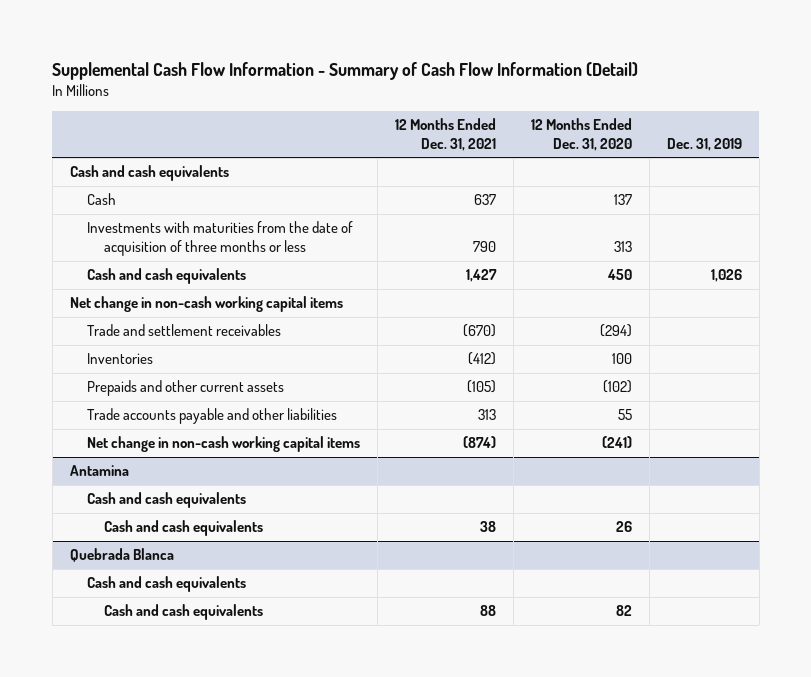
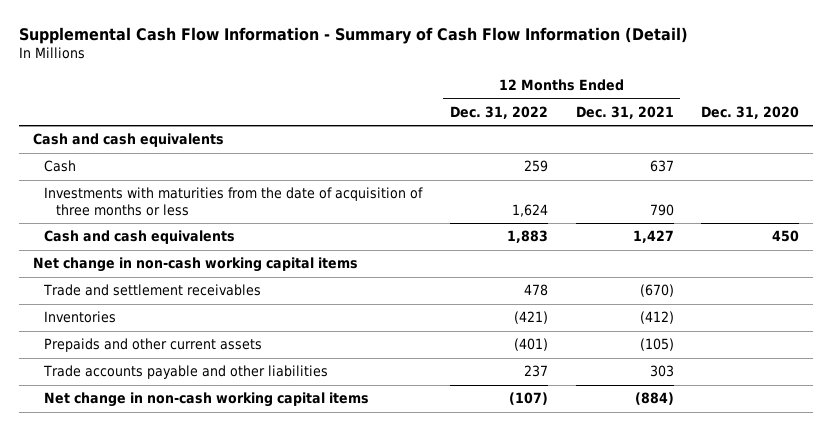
- | 12 Months Ended Dec. 31, 2021 | 12 Months Ended Dec. 31, 2020 | Dec. 31, 2019
+ | 12 Months Ended Dec. 31, 2022 | 12 Months Ended Dec. 31, 2021 | Dec. 31, 2020
- Trade accounts payable and other liabilities | 313 | 55 |
- Net change in non-cash working capital items | (874) | (241) |
- Antamina
- Cash and cash equivalents
- Cash and cash equivalents | 38 | 26 |
- Quebrada Blanca
- Cash and cash equivalents
- Cash and cash equivalents | 88 | 82 |
+ Trade accounts payable and other liabilities | 237 | 303 |
+ Net change in non-cash working capital items | (107) | (884) |

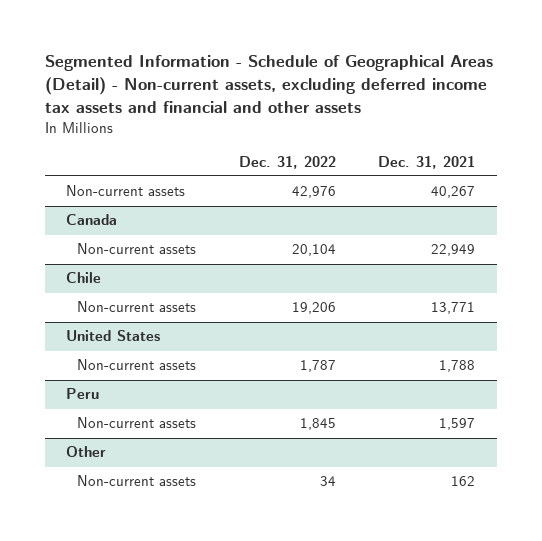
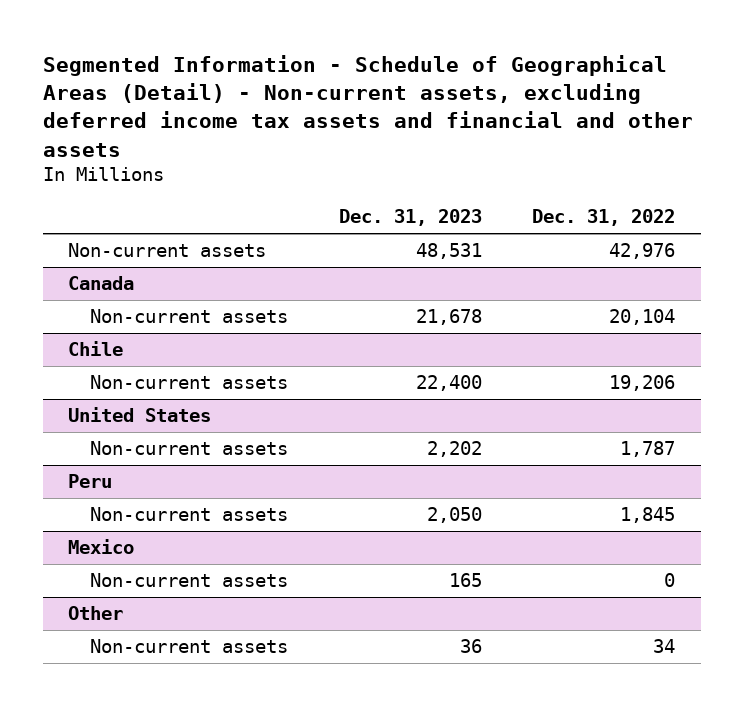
- | Dec. 31, 2022 | Dec. 31, 2021
+ | Dec. 31, 2023 | Dec. 31, 2022
+ Mexico
+ Non-current assets | 165 | 0

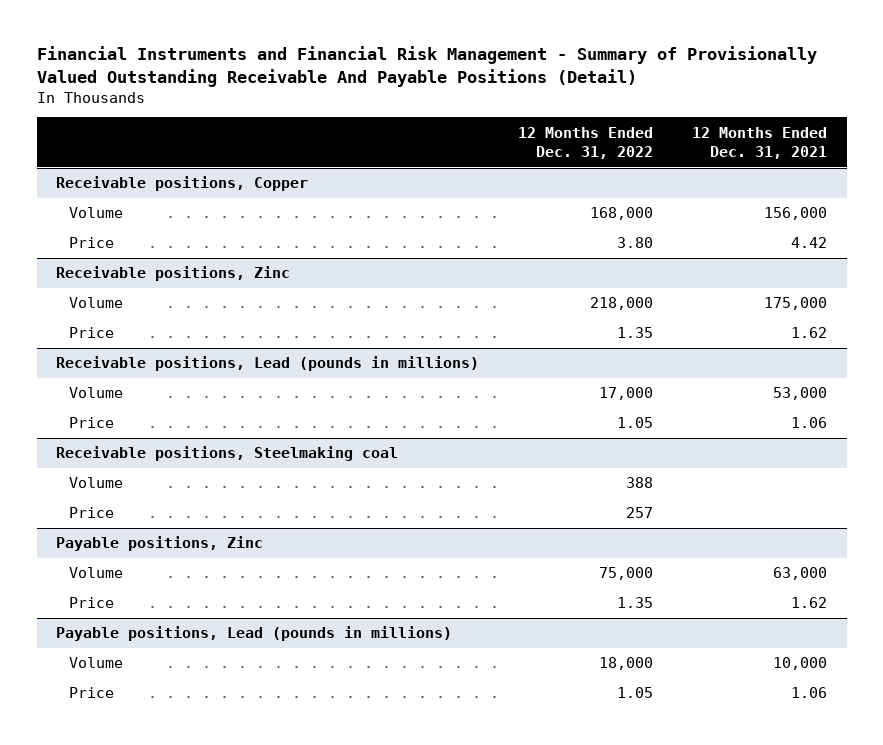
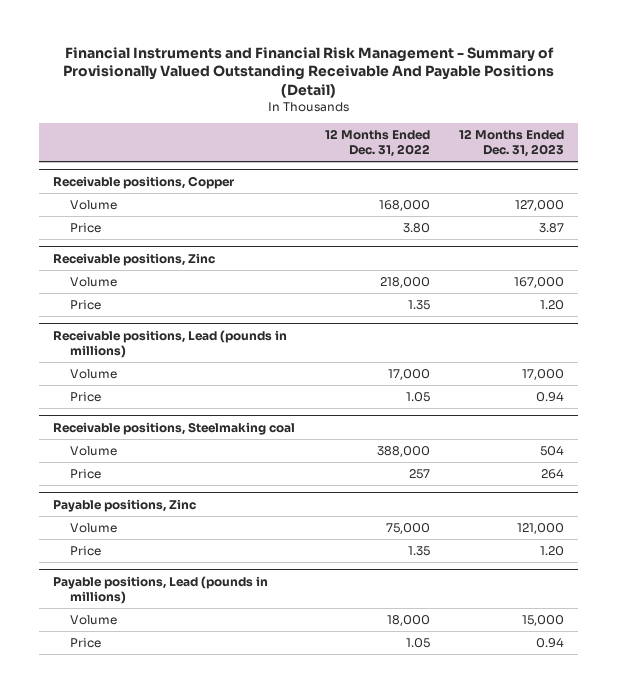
- | 12 Months Ended Dec. 31, 2022 | 12 Months Ended Dec. 31, 2021
+ | 12 Months Ended Dec. 31, 2022 | 12 Months Ended Dec. 31, 2023
@ Receivable positions, Steelmaking coal
- Volume | 388 |
+ Volume | 388,000 | 504

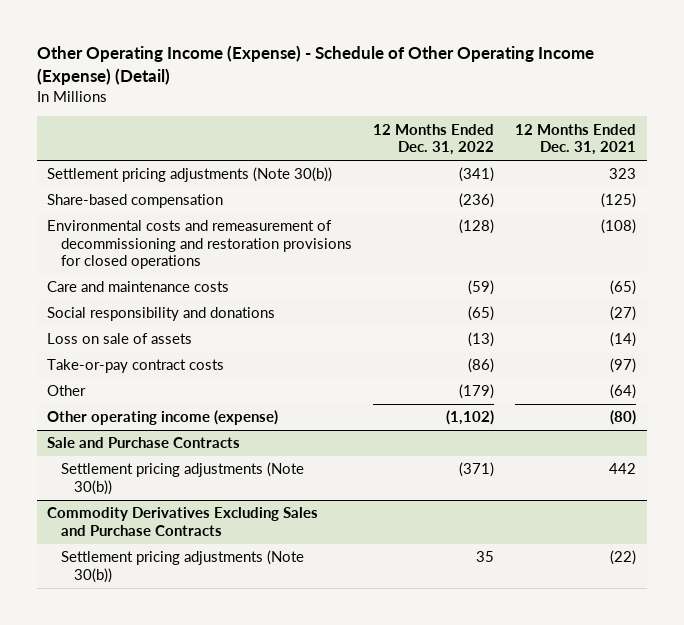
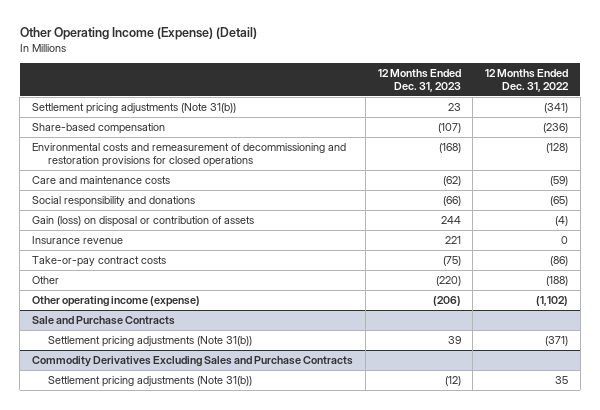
- Other Operating Income (Expense) - Schedule of Other Operating Income (Expense) (Detail)
+ Other Operating Income (Expense) (Detail)
- | 12 Months Ended Dec. 31, 2022 | 12 Months Ended Dec. 31, 2021
+ | 12 Months Ended Dec. 31, 2023 | 12 Months Ended Dec. 31, 2022
- Settlement pricing adjustments (Note 30(b)) | (341) | 323
+ Settlement pricing adjustments (Note 31(b)) | 23 | (341)
- Loss on sale of assets | (13) | (14)
+ Gain (loss) on disposal or contribution of assets | 244 | (4)
+ Insurance revenue | 221 | 0
- Other | (179) | (64)
+ Other | (220) | (188)
@ Sale and Purchase Contracts
- Settlement pricing adjustments (Note 30(b)) | (371) | 442
+ Settlement pricing adjustments (Note 31(b)) | 39 | (371)
@ Commodity Derivatives Excluding Sales and Purchase Contracts
- Settlement pricing adjustments (Note 30(b)) | 35 | (22)
+ Settlement pricing adjustments (Note 31(b)) | (12) | 35

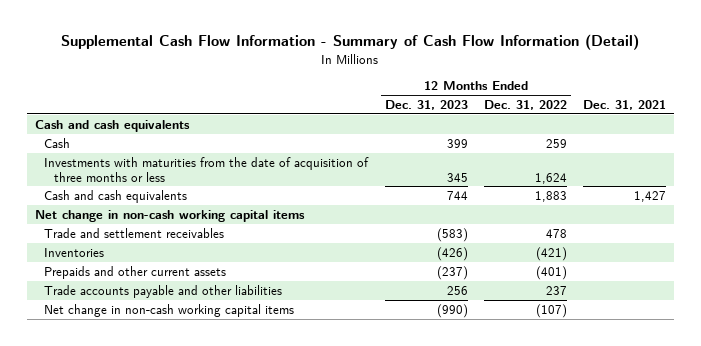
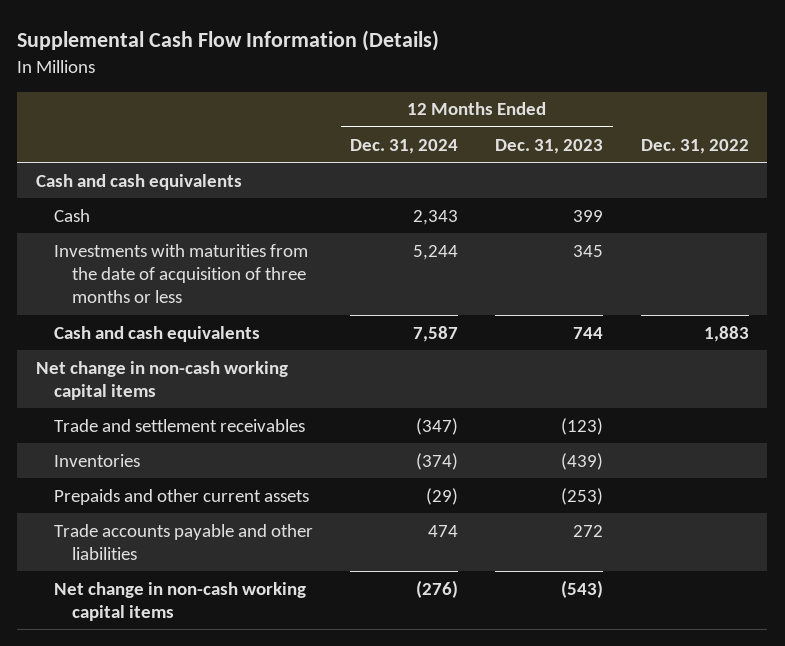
- Supplemental Cash Flow Information - Summary of Cash Flow Information (Detail)
+ Supplemental Cash Flow Information (Details)
- | 12 Months Ended Dec. 31, 2023 | 12 Months Ended Dec. 31, 2022 | Dec. 31, 2021
+ | 12 Months Ended Dec. 31, 2024 | 12 Months Ended Dec. 31, 2023 | Dec. 31, 2022
- Trade and settlement receivables | (583) | 478 |
- Inventories | (426) | (421) |
- Prepaids and other current assets | (237) | (401) |
- Trade accounts payable and other liabilities | 256 | 237 |
- Net change in non-cash working capital items | (990) | (107) |
+ Trade and settlement receivables | (347) | (123) |
+ Inventories | (374) | (439) |
+ Prepaids and other current assets | (29) | (253) |
+ Trade accounts payable and other liabilities | 474 | 272 |
+ Net change in non-cash working capital items | (276) | (543) |

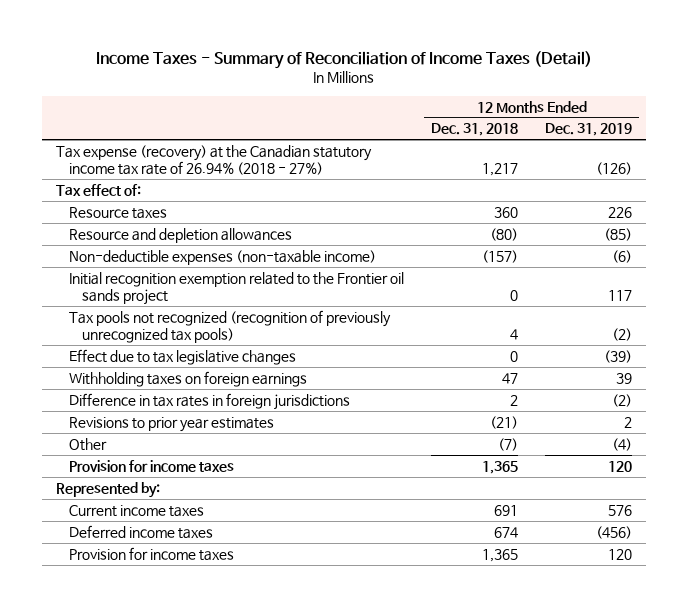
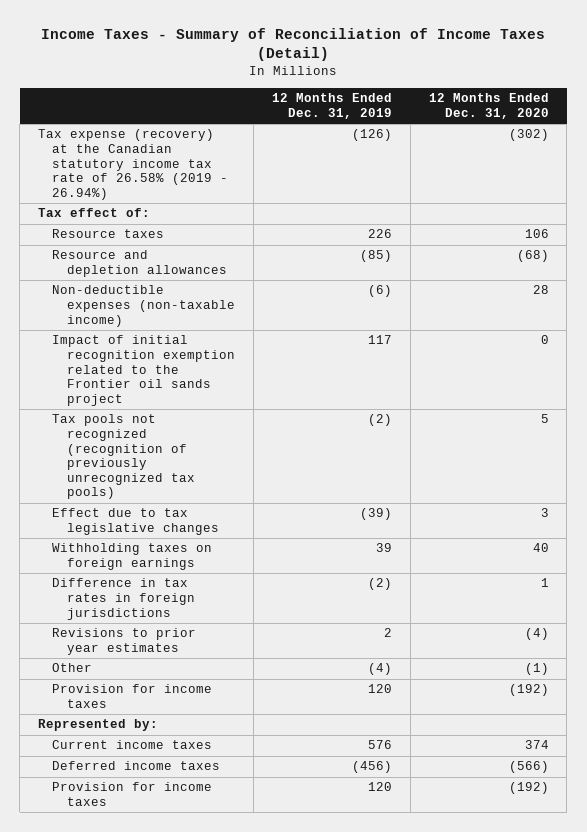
- | 12 Months Ended Dec. 31, 2018 | 12 Months Ended Dec. 31, 2019
+ | 12 Months Ended Dec. 31, 2019 | 12 Months Ended Dec. 31, 2020
- Tax expense (recovery) at the Canadian statutory income tax rate of 26.94% (2018 - 27%) | 1,217 | (126)
+ Tax expense (recovery) at the Canadian statutory income tax rate of 26.58% (2019 - 26.94%) | (126) | (302)
- Initial recognition exemption related to the Frontier oil sands project | 0 | 117
+ Impact of initial recognition exemption related to the Frontier oil sands project | 117 | 0

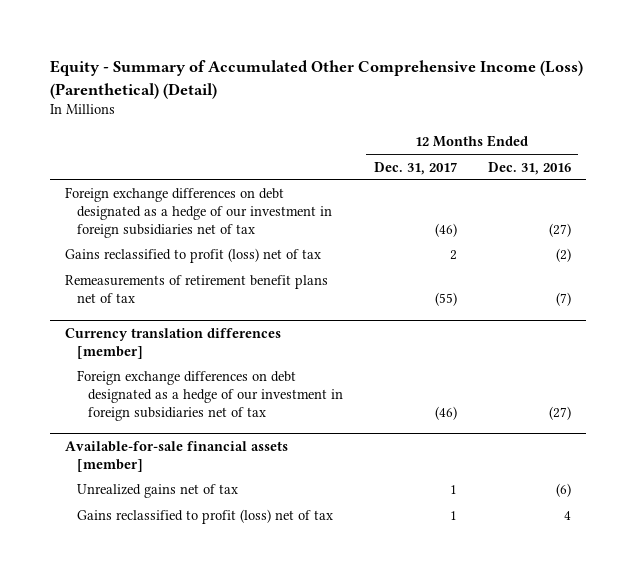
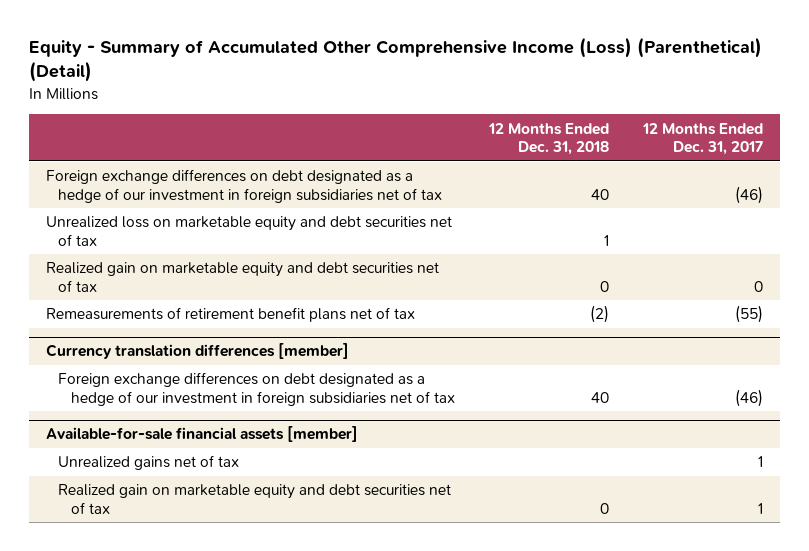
- | 12 Months Ended Dec. 31, 2017 | 12 Months Ended Dec. 31, 2016
+ | 12 Months Ended Dec. 31, 2018 | 12 Months Ended Dec. 31, 2017
- Gains reclassified to profit (loss) net of tax | 2 | (2)
+ Unrealized loss on marketable equity and debt securities net of tax | 1 |
+ Realized gain on marketable equity and debt securities net of tax | 0 | 0
@ Available-for-sale financial assets [member]
- Gains reclassified to profit (loss) net of tax | 1 | 4
+ Realized gain on marketable equity and debt securities net of tax | 0 | 1

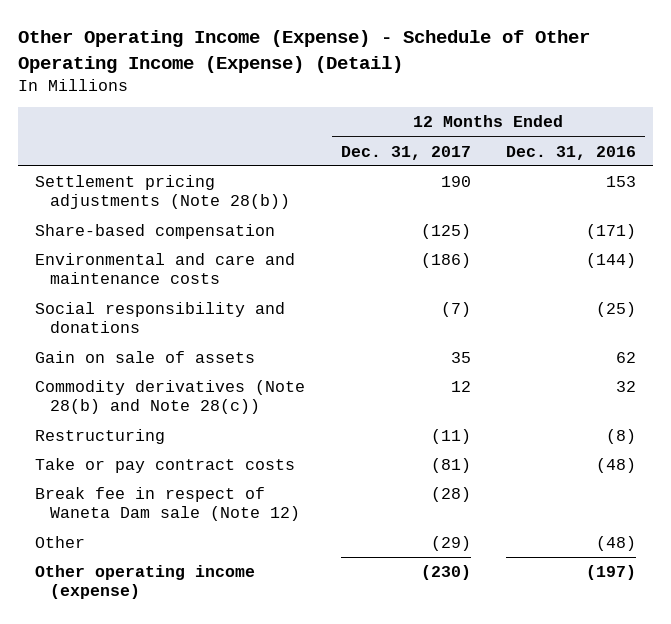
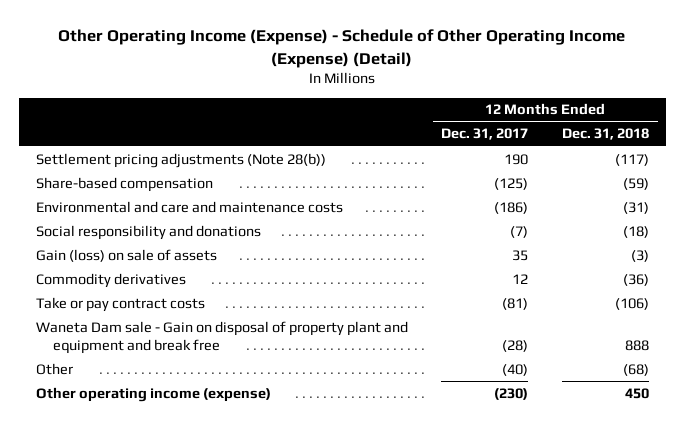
- | 12 Months Ended Dec. 31, 2017 | 12 Months Ended Dec. 31, 2016
+ | 12 Months Ended Dec. 31, 2017 | 12 Months Ended Dec. 31, 2018
- Gain on sale of assets | 35 | 62
- Commodity derivatives (Note 28(b) and Note 28(c)) | 12 | 32
- Restructuring | (11) | (8)
+ Gain (loss) on sale of assets | 35 | (3)
+ Commodity derivatives | 12 | (36)
- Break fee in respect of Waneta Dam sale (Note 12) | (28) |
- Other | (29) | (48)
+ Waneta Dam sale - Gain on disposal of property plant and equipment and break free | (28) | 888
+ Other | (40) | (68)

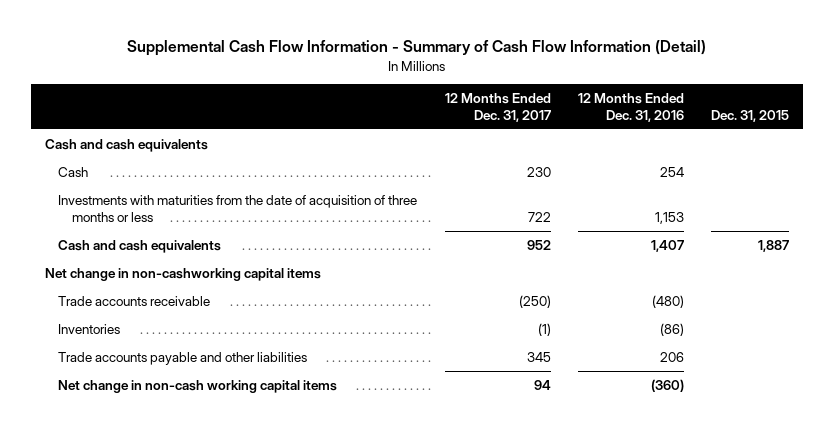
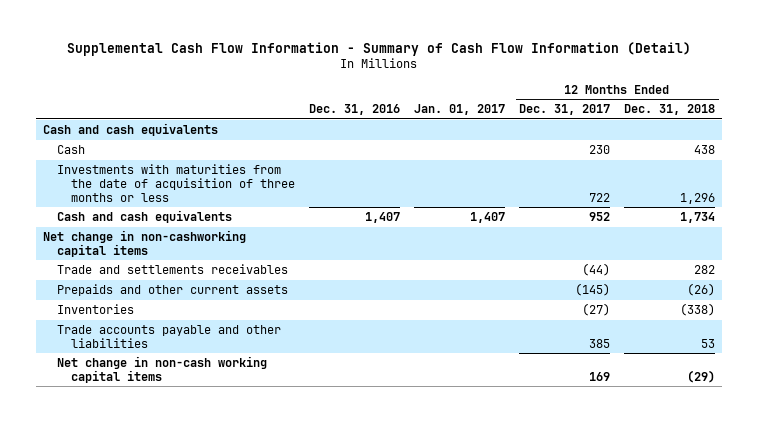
- | 12 Months Ended Dec. 31, 2017 | 12 Months Ended Dec. 31, 2016 | Dec. 31, 2015
+ | Dec. 31, 2016 | Jan. 01, 2017 | 12 Months Ended Dec. 31, 2017 | 12 Months Ended Dec. 31, 2018
- Trade accounts receivable | (250) | (480) |
- Inventories | (1) | (86) |
- Trade accounts payable and other liabilities | 345 | 206 |
- Net change in non-cash working capital items | 94 | (360) |
+ Trade and settlements receivables | | | (44) | 282
+ Prepaids and other current assets | | | (145) | (26)
+ Inventories | | | (27) | (338)
+ Trade accounts payable and other liabilities | | | 385 | 53
+ Net change in non-cash working capital items | | | 169 | (29)

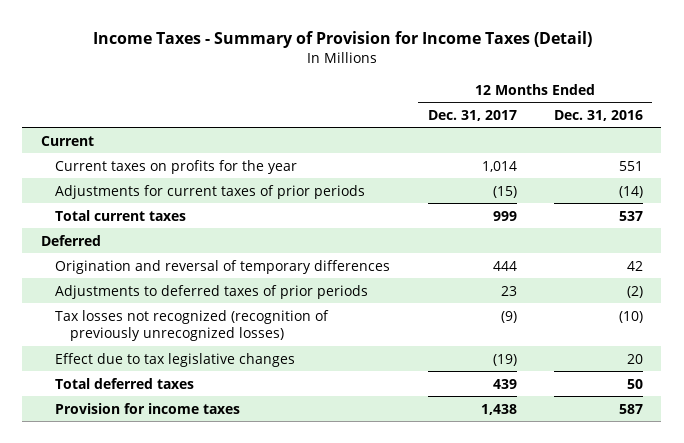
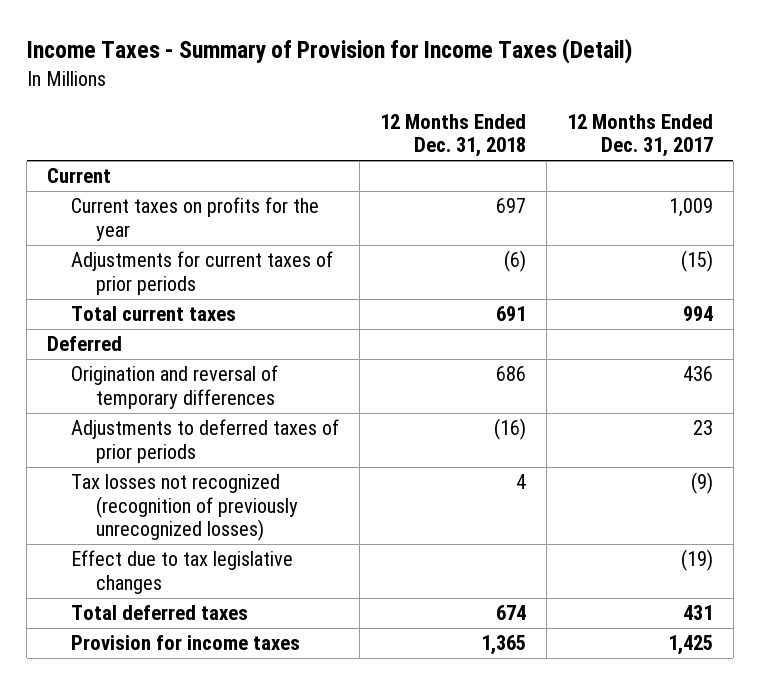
- | 12 Months Ended Dec. 31, 2017 | 12 Months Ended Dec. 31, 2016
+ | 12 Months Ended Dec. 31, 2018 | 12 Months Ended Dec. 31, 2017
- Current taxes on profits for the year | 1,014 | 551
+ Current taxes on profits for the year | 697 | 1,009
- Total current taxes | 999 | 537
+ Total current taxes | 691 | 994
- Origination and reversal of temporary differences | 444 | 42
+ Origination and reversal of temporary differences | 686 | 436
- Total deferred taxes | 439 | 50
- Provision for income taxes | 1,438 | 587
+ Total deferred taxes | 674 | 431
+ Provision for income taxes | 1,365 | 1,425

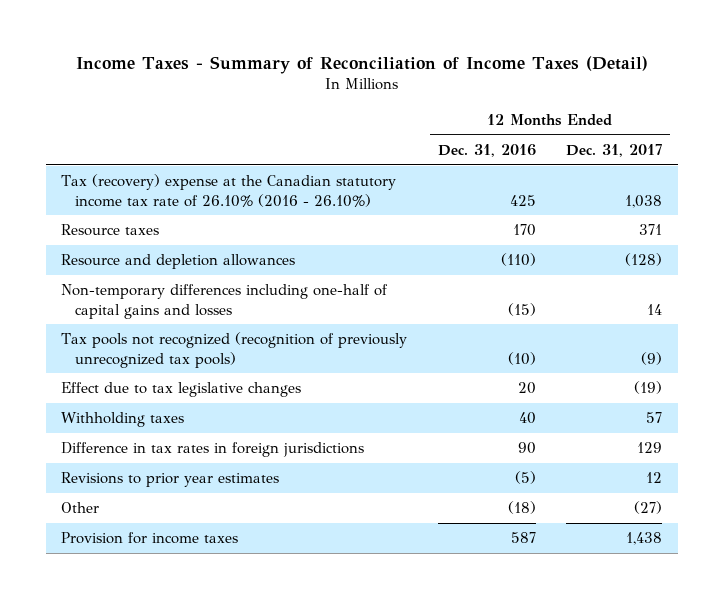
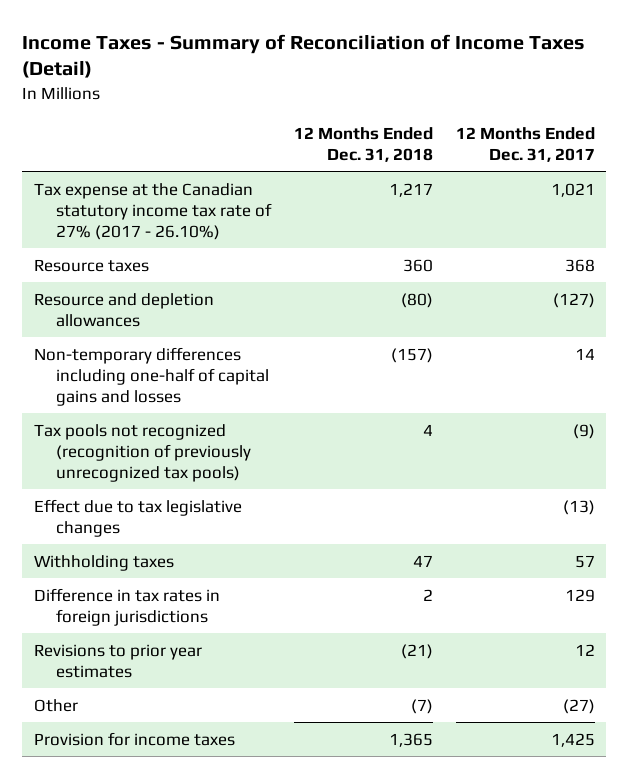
- | 12 Months Ended Dec. 31, 2016 | 12 Months Ended Dec. 31, 2017
+ | 12 Months Ended Dec. 31, 2018 | 12 Months Ended Dec. 31, 2017
- Tax (recovery) expense at the Canadian statutory income tax rate of 26.10% (2016 - 26.10%) | 425 | 1,038
- Resource taxes | 170 | 371
- Resource and depletion allowances | (110) | (128)
+ Tax expense at the Canadian statutory income tax rate of 27% (2017 - 26.10%) | 1,217 | 1,021
+ Resource taxes | 360 | 368
+ Resource and depletion allowances | (80) | (127)
- Effect due to tax legislative changes | 20 | (19)
+ Effect due to tax legislative changes | | (13)
- Provision for income taxes | 587 | 1,438
+ Provision for income taxes | 1,365 | 1,425

